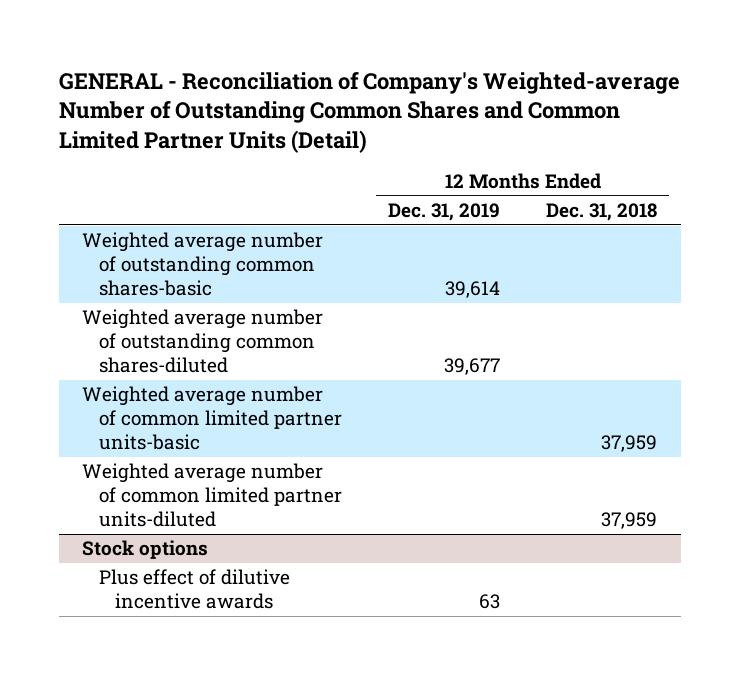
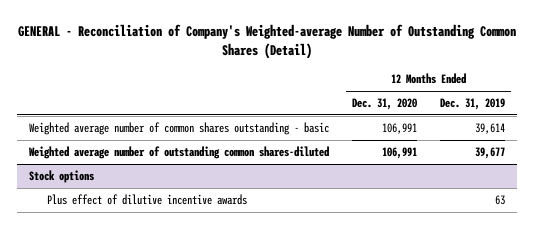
- GENERAL - Reconciliation of Company's Weighted-average Number of Outstanding Common Shares and Common Limited Partner Units (Detail)
+ GENERAL - Reconciliation of Company's Weighted-average Number of Outstanding Common Shares (Detail)
- | 12 Months Ended Dec. 31, 2019 | 12 Months Ended Dec. 31, 2018
+ | 12 Months Ended Dec. 31, 2020 | 12 Months Ended Dec. 31, 2019
- Weighted average number of outstanding common shares-basic | 39,614 |
+ Weighted average number of common shares outstanding - basic | 106,991 | 39,614
- Weighted average number of common limited partner units-basic | | 37,959
- Weighted average number of common limited partner units-diluted | | 37,959

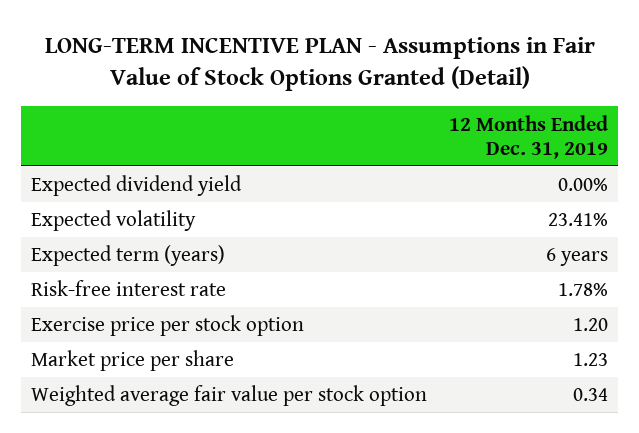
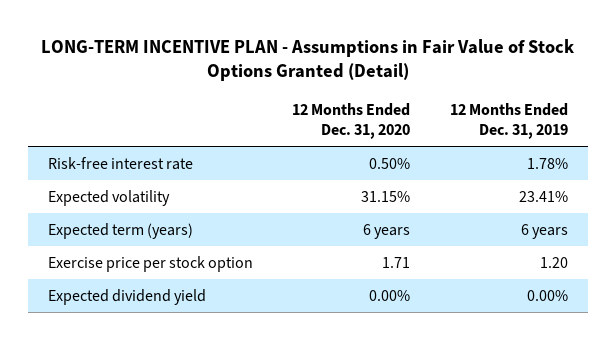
- | 12 Months Ended Dec. 31, 2019
+ | 12 Months Ended Dec. 31, 2020 | 12 Months Ended Dec. 31, 2019
moved up: Risk-free interest rate | 0.50% | 1.78%
- Market price per share | 1.23
- Weighted average fair value per stock option | 0.34
moved down: Expected dividend yield | 0.00% | 0.00%

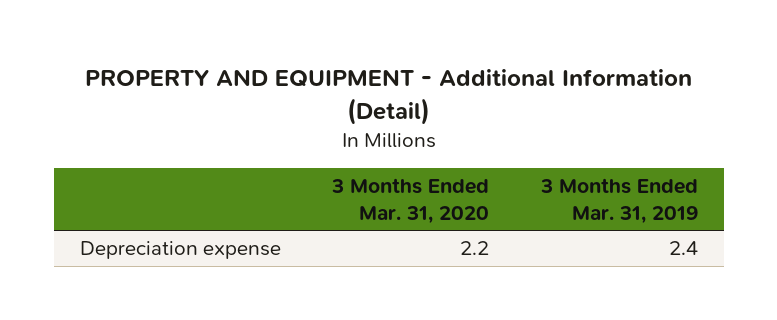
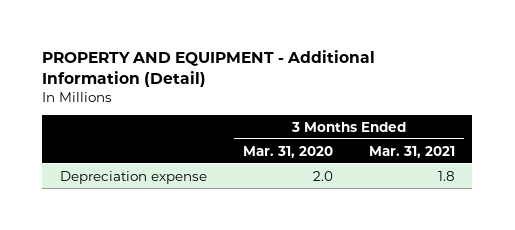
- | 3 Months Ended Mar. 31, 2020 | 3 Months Ended Mar. 31, 2019
+ | 3 Months Ended Mar. 31, 2020 | 3 Months Ended Mar. 31, 2021
- Depreciation expense | 2.2 | 2.4
+ Depreciation expense | 2.0 | 1.8

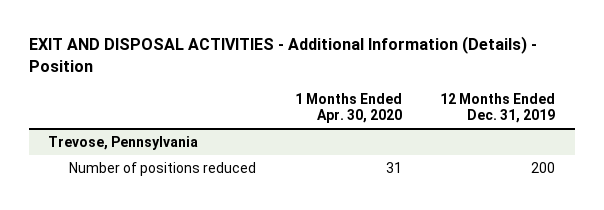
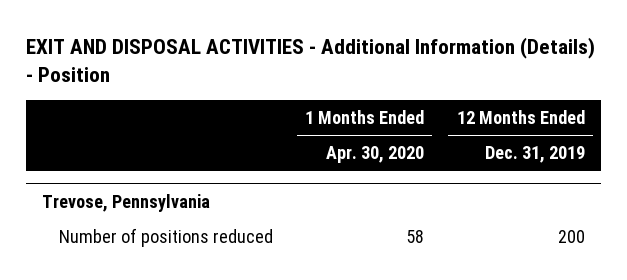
@ Trevose, Pennsylvania
- Number of positions reduced | 31 | 200
+ Number of positions reduced | 58 | 200

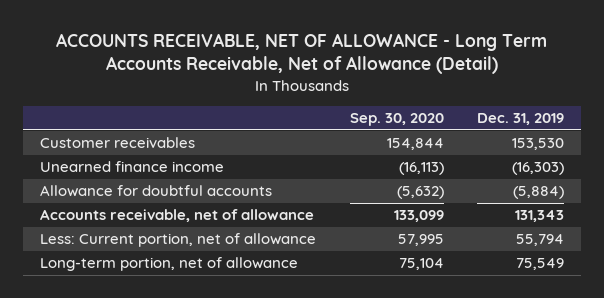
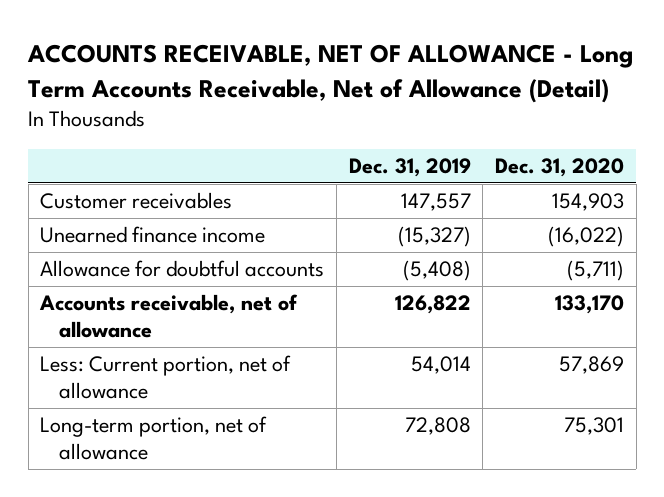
- | Sep. 30, 2020 | Dec. 31, 2019
+ | Dec. 31, 2019 | Dec. 31, 2020
- Customer receivables | 154,844 | 153,530
- Unearned finance income | (16,113) | (16,303)
- Allowance for doubtful accounts | (5,632) | (5,884)
- Accounts receivable, net of allowance | 133,099 | 131,343
- Less: Current portion, net of allowance | 57,995 | 55,794
- Long-term portion, net of allowance | 75,104 | 75,549
+ Customer receivables | 147,557 | 154,903
+ Unearned finance income | (15,327) | (16,022)
+ Allowance for doubtful accounts | (5,408) | (5,711)
+ Accounts receivable, net of allowance | 126,822 | 133,170
+ Less: Current portion, net of allowance | 54,014 | 57,869
+ Long-term portion, net of allowance | 72,808 | 75,301

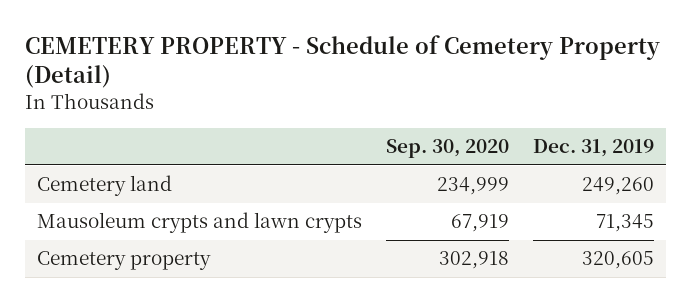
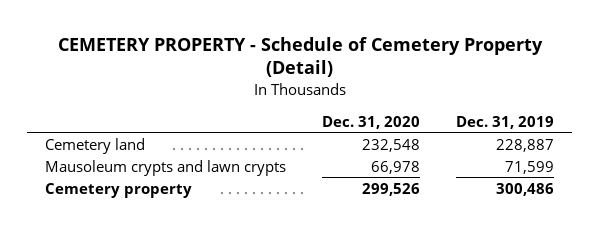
- | Sep. 30, 2020 | Dec. 31, 2019
+ | Dec. 31, 2020 | Dec. 31, 2019
- Cemetery land | 234,999 | 249,260
- Mausoleum crypts and lawn crypts | 67,919 | 71,345
- Cemetery property | 302,918 | 320,605
+ Cemetery land | 232,548 | 228,887
+ Mausoleum crypts and lawn crypts | 66,978 | 71,599
+ Cemetery property | 299,526 | 300,486

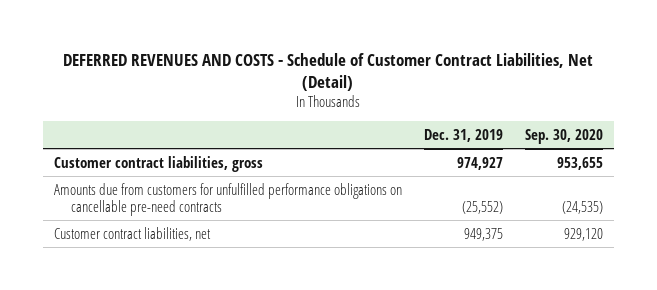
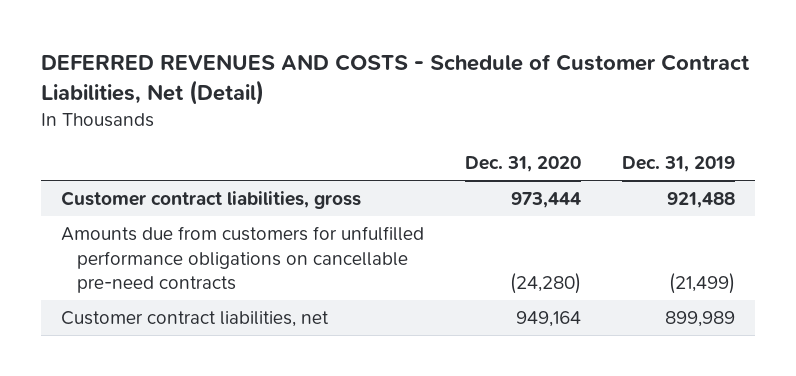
- | Dec. 31, 2019 | Sep. 30, 2020
+ | Dec. 31, 2020 | Dec. 31, 2019
- Customer contract liabilities, gross | 974,927 | 953,655
- Amounts due from customers for unfulfilled performance obligations on cancellable pre-need contracts | (25,552) | (24,535)
- Customer contract liabilities, net | 949,375 | 929,120
+ Customer contract liabilities, gross | 973,444 | 921,488
+ Amounts due from customers for unfulfilled performance obligations on cancellable pre-need contracts | (24,280) | (21,499)
+ Customer contract liabilities, net | 949,164 | 899,989

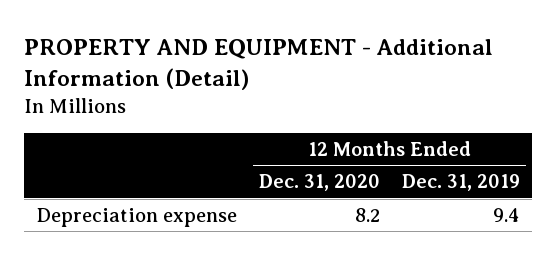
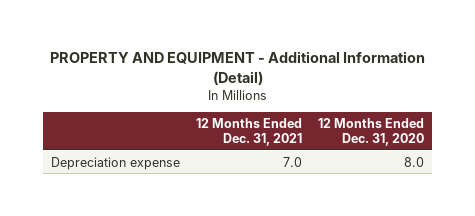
- | 12 Months Ended Dec. 31, 2020 | 12 Months Ended Dec. 31, 2019
+ | 12 Months Ended Dec. 31, 2021 | 12 Months Ended Dec. 31, 2020
- Depreciation expense | 8.2 | 9.4
+ Depreciation expense | 7.0 | 8.0

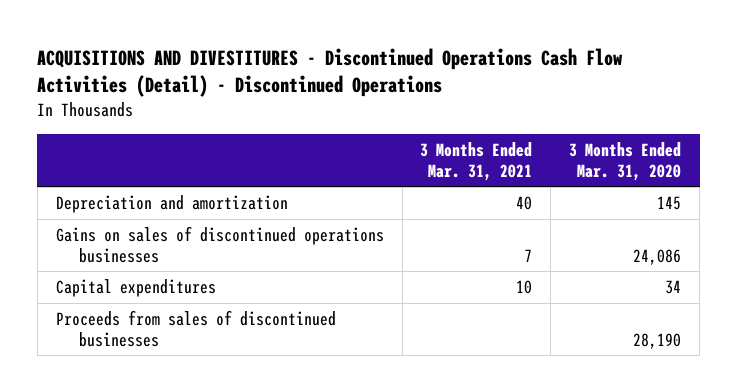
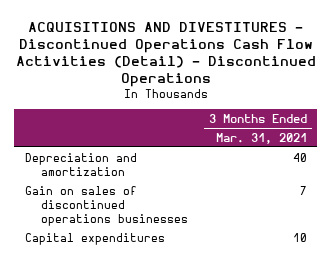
- | 3 Months Ended Mar. 31, 2021 | 3 Months Ended Mar. 31, 2020
+ | 3 Months Ended Mar. 31, 2021
- Gains on sales of discontinued operations businesses | 7 | 24,086
+ Gain on sales of discontinued operations businesses | 7
- Proceeds from sales of discontinued businesses | | 28,190

